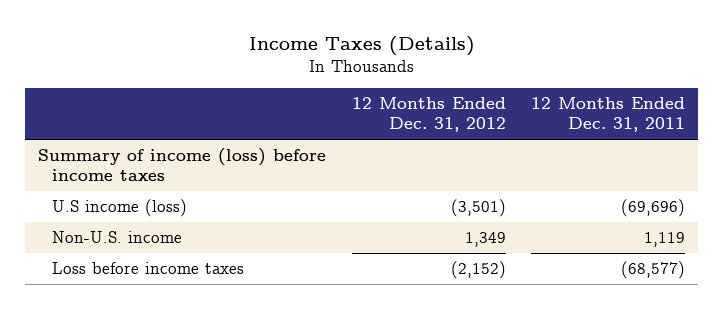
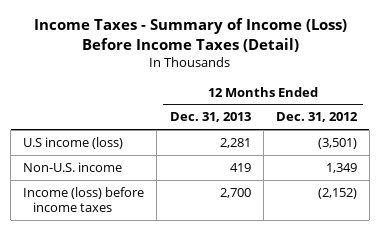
- Income Taxes (Details)
+ Income Taxes - Summary of Income (Loss) Before Income Taxes (Detail)
- | 12 Months Ended Dec. 31, 2012 | 12 Months Ended Dec. 31, 2011
+ | 12 Months Ended Dec. 31, 2013 | 12 Months Ended Dec. 31, 2012
- Summary of income (loss) before income taxes
- Loss before income taxes | (2,152) | (68,577)
+ Income (loss) before income taxes | 2,700 | (2,152)

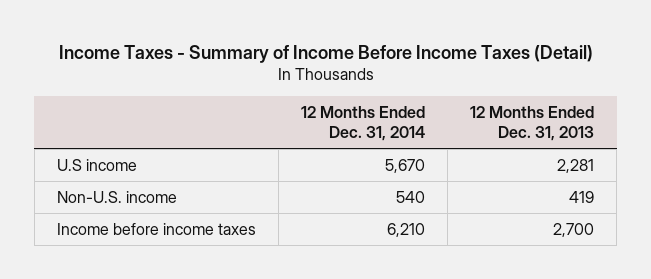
- Income Taxes - Summary of Income (Loss) Before Income Taxes (Detail)
+ Income Taxes - Summary of Income Before Income Taxes (Detail)
- | 12 Months Ended Dec. 31, 2013 | 12 Months Ended Dec. 31, 2012
+ | 12 Months Ended Dec. 31, 2014 | 12 Months Ended Dec. 31, 2013
- U.S income (loss) | 2,281 | (3,501)
+ U.S income | 5,670 | 2,281
- Income (loss) before income taxes | 2,700 | (2,152)
+ Income before income taxes | 6,210 | 2,700

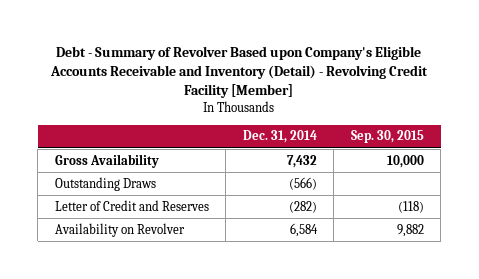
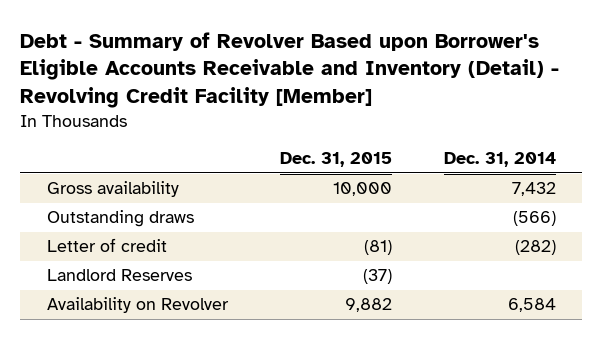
- Debt - Summary of Revolver Based upon Company's Eligible Accounts Receivable and Inventory (Detail) - Revolving Credit Facility [Member]
+ Debt - Summary of Revolver Based upon Borrower's Eligible Accounts Receivable and Inventory (Detail) - Revolving Credit Facility [Member]
- | Dec. 31, 2014 | Sep. 30, 2015
+ | Dec. 31, 2015 | Dec. 31, 2014
- Gross Availability | 7,432 | 10,000
- Outstanding Draws | (566) |
- Letter of Credit and Reserves | (282) | (118)
+ Gross availability | 10,000 | 7,432
+ Outstanding draws | | (566)
+ Letter of credit | (81) | (282)
+ Landlord Reserves | (37) |

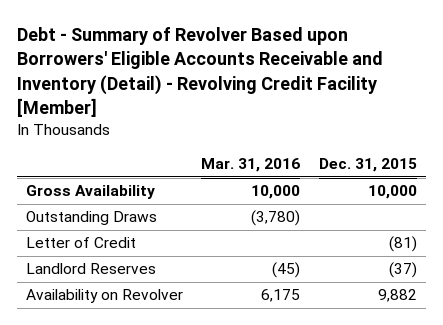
- Debt - Summary of Revolver Based upon Borrower's Eligible Accounts Receivable and Inventory (Detail) - Revolving Credit Facility [Member]
+ Debt - Summary of Revolver Based upon Borrowers' Eligible Accounts Receivable and Inventory (Detail) - Revolving Credit Facility [Member]
- | Dec. 31, 2015 | Dec. 31, 2014
+ | Mar. 31, 2016 | Dec. 31, 2015
- Gross availability | 10,000 | 7,432
- Outstanding draws | | (566)
- Letter of credit | (81) | (282)
+ Gross Availability | 10,000 | 10,000
+ Outstanding Draws | (3,780) |
+ Letter of Credit | | (81)

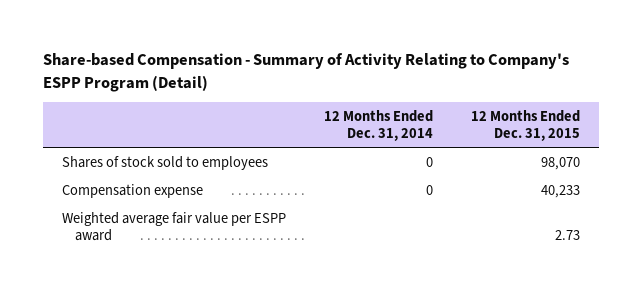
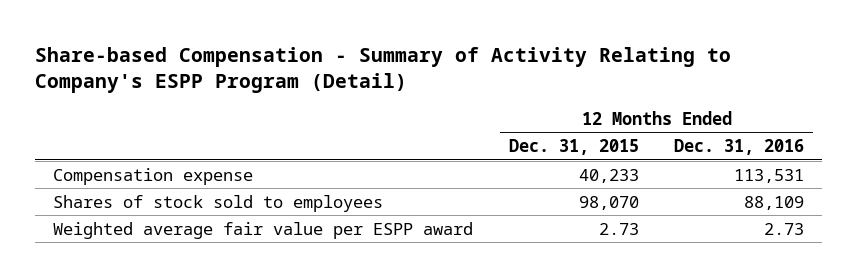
- | 12 Months Ended Dec. 31, 2014 | 12 Months Ended Dec. 31, 2015
+ | 12 Months Ended Dec. 31, 2015 | 12 Months Ended Dec. 31, 2016
moved down: Shares of stock sold to employees | 98,070 | 88,109

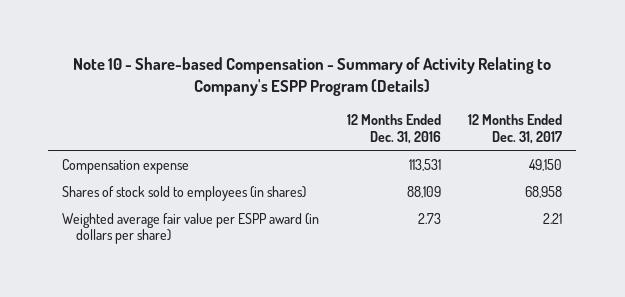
- Share-based Compensation - Summary of Activity Relating to Company's ESPP Program (Detail)
+ Note 10 - Share-based Compensation - Summary of Activity Relating to Company's ESPP Program (Details)
- | 12 Months Ended Dec. 31, 2015 | 12 Months Ended Dec. 31, 2016
+ | 12 Months Ended Dec. 31, 2016 | 12 Months Ended Dec. 31, 2017
- Shares of stock sold to employees | 98,070 | 88,109
- Weighted average fair value per ESPP award | 2.73 | 2.73
+ Shares of stock sold to employees (in shares) | 88,109 | 68,958
+ Weighted average fair value per ESPP award (in dollars per share) | 2.73 | 2.21

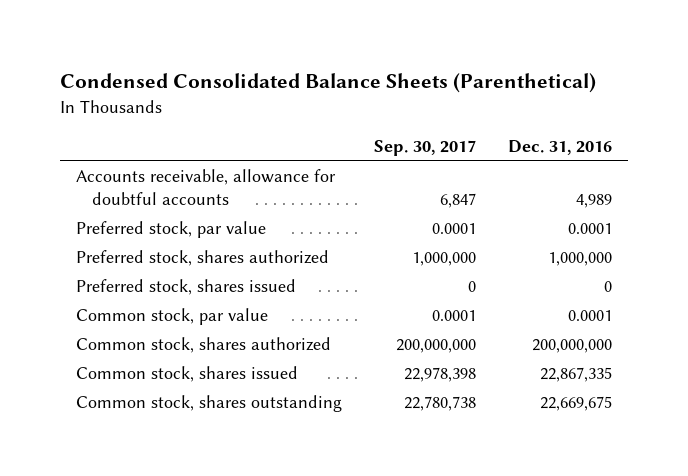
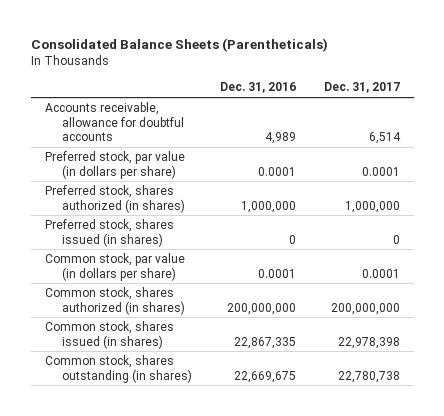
- Condensed Consolidated Balance Sheets (Parenthetical)
+ Consolidated Balance Sheets (Parentheticals)
- | Sep. 30, 2017 | Dec. 31, 2016
+ | Dec. 31, 2016 | Dec. 31, 2017
- Preferred stock, par value | 0.0001 | 0.0001
- Preferred stock, shares authorized | 1,000,000 | 1,000,000
- Preferred stock, shares issued | 0 | 0
- Common stock, par value | 0.0001 | 0.0001
- Common stock, shares authorized | 200,000,000 | 200,000,000
- Common stock, shares issued | 22,978,398 | 22,867,335
- Common stock, shares outstanding | 22,780,738 | 22,669,675
+ Preferred stock, par value (in dollars per share) | 0.0001 | 0.0001
+ Preferred stock, shares authorized (in shares) | 1,000,000 | 1,000,000
+ Preferred stock, shares issued (in shares) | 0 | 0
+ Common stock, par value (in dollars per share) | 0.0001 | 0.0001
+ Common stock, shares authorized (in shares) | 200,000,000 | 200,000,000
+ Common stock, shares issued (in shares) | 22,867,335 | 22,978,398
+ Common stock, shares outstanding (in shares) | 22,669,675 | 22,780,738

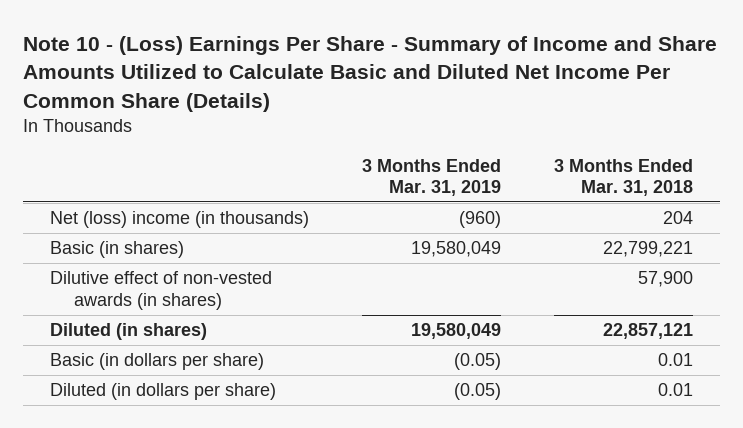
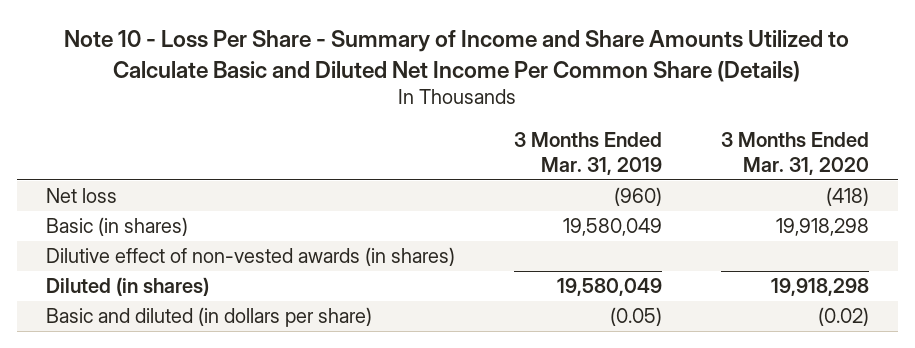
- Note 10 - (Loss) Earnings Per Share - Summary of Income and Share Amounts Utilized to Calculate Basic and Diluted Net Income Per Common Share (Details)
+ Note 10 - Loss Per Share - Summary of Income and Share Amounts Utilized to Calculate Basic and Diluted Net Income Per Common Share (Details)
- | 3 Months Ended Mar. 31, 2019 | 3 Months Ended Mar. 31, 2018
+ | 3 Months Ended Mar. 31, 2019 | 3 Months Ended Mar. 31, 2020
- Net (loss) income (in thousands) | (960) | 204
+ Net loss | (960) | (418)
- Basic (in dollars per share) | (0.05) | 0.01
- Diluted (in dollars per share) | (0.05) | 0.01
+ Basic and diluted (in dollars per share) | (0.05) | (0.02)

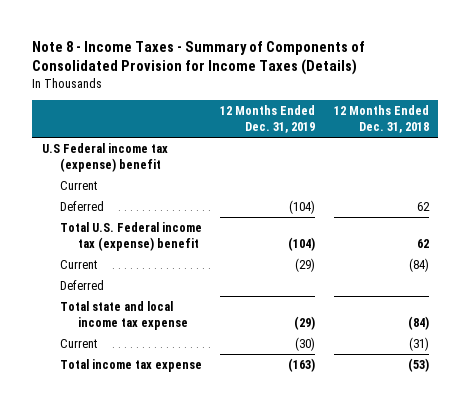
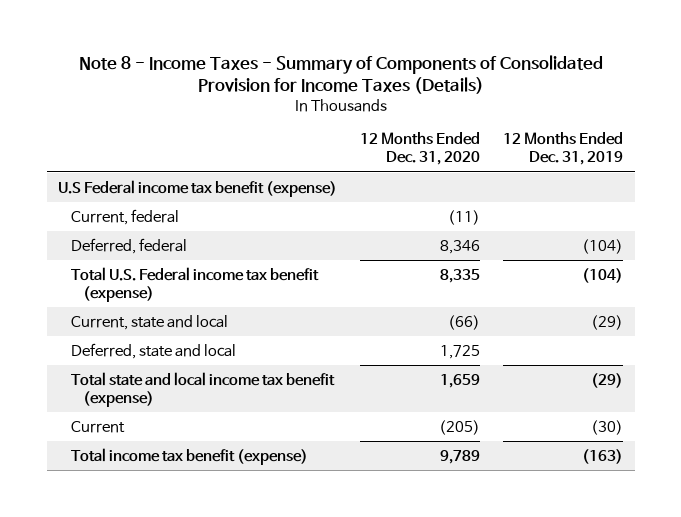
- | 12 Months Ended Dec. 31, 2019 | 12 Months Ended Dec. 31, 2018
+ | 12 Months Ended Dec. 31, 2020 | 12 Months Ended Dec. 31, 2019
- U.S Federal income tax (expense) benefit
- Current
- Deferred | (104) | 62
- Total U.S. Federal income tax (expense) benefit | (104) | 62
- Current | (29) | (84)
- Deferred
- Total state and local income tax expense | (29) | (84)
+ U.S Federal income tax benefit (expense)
+ Current, federal | (11) |
+ Deferred, federal | 8,346 | (104)
+ Total U.S. Federal income tax benefit (expense) | 8,335 | (104)
+ Current, state and local | (66) | (29)
+ Deferred, state and local | 1,725 |
+ Total state and local income tax benefit (expense) | 1,659 | (29)
- Total income tax expense | (163) | (53)
+ Total income tax benefit (expense) | 9,789 | (163)

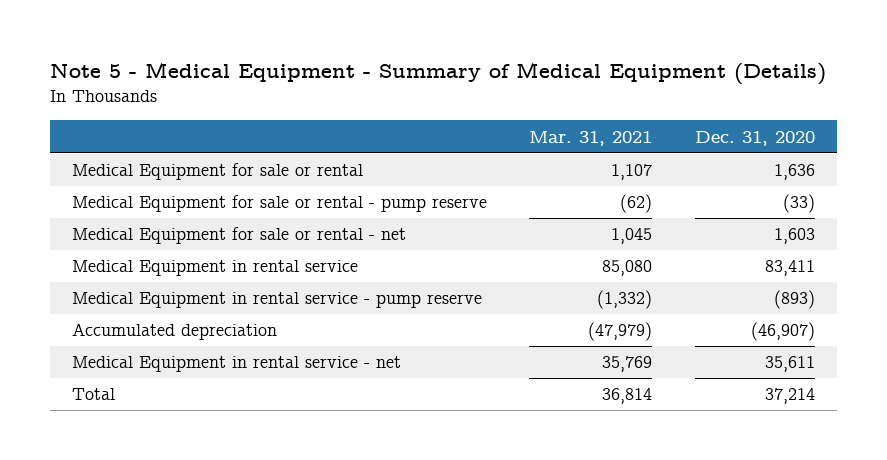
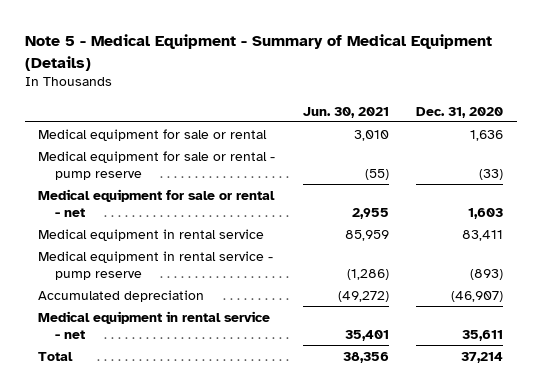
- | Mar. 31, 2021 | Dec. 31, 2020
+ | Jun. 30, 2021 | Dec. 31, 2020
- Medical Equipment for sale or rental | 1,107 | 1,636
- Medical Equipment for sale or rental - pump reserve | (62) | (33)
- Medical Equipment for sale or rental - net | 1,045 | 1,603
- Medical Equipment in rental service | 85,080 | 83,411
- Medical Equipment in rental service - pump reserve | (1,332) | (893)
+ Medical equipment for sale or rental | 3,010 | 1,636
+ Medical equipment for sale or rental - pump reserve | (55) | (33)
+ Medical equipment for sale or rental - net | 2,955 | 1,603
+ Medical equipment in rental service | 85,959 | 83,411
+ Medical equipment in rental service - pump reserve | (1,286) | (893)
- Medical Equipment in rental service - net | 35,769 | 35,611
+ Medical equipment in rental service - net | 35,401 | 35,611

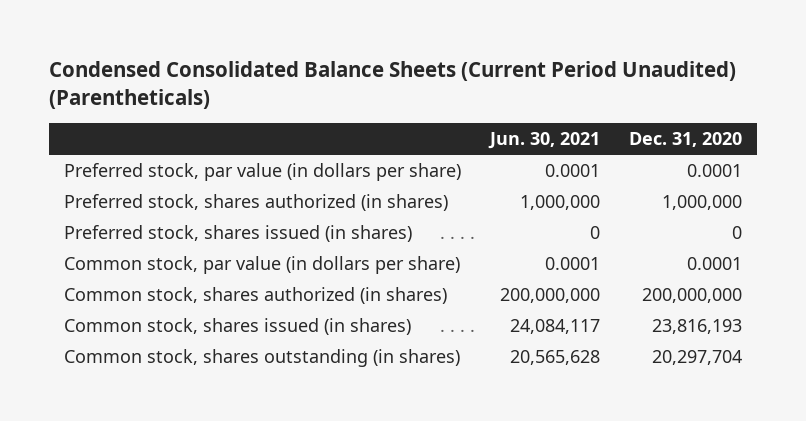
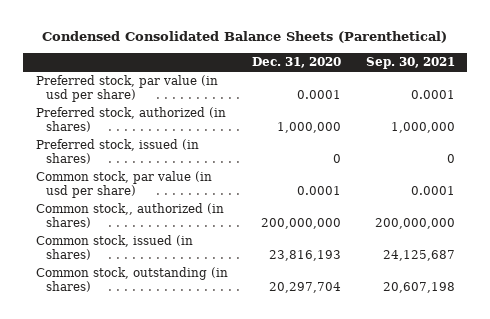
- Condensed Consolidated Balance Sheets (Current Period Unaudited) (Parentheticals)
+ Condensed Consolidated Balance Sheets (Parenthetical)
- | Jun. 30, 2021 | Dec. 31, 2020
+ | Dec. 31, 2020 | Sep. 30, 2021
- Preferred stock, par value (in dollars per share) | 0.0001 | 0.0001
- Preferred stock, shares authorized (in shares) | 1,000,000 | 1,000,000
- Preferred stock, shares issued (in shares) | 0 | 0
- Common stock, par value (in dollars per share) | 0.0001 | 0.0001
- Common stock, shares authorized (in shares) | 200,000,000 | 200,000,000
- Common stock, shares issued (in shares) | 24,084,117 | 23,816,193
- Common stock, shares outstanding (in shares) | 20,565,628 | 20,297,704
+ Preferred stock, par value (in usd per share) | 0.0001 | 0.0001
+ Preferred stock, authorized (in shares) | 1,000,000 | 1,000,000
+ Preferred stock, issued (in shares) | 0 | 0
+ Common stock, par value (in usd per share) | 0.0001 | 0.0001
+ Common stock,, authorized (in shares) | 200,000,000 | 200,000,000
+ Common stock, issued (in shares) | 23,816,193 | 24,125,687
+ Common stock, outstanding (in shares) | 20,297,704 | 20,607,198

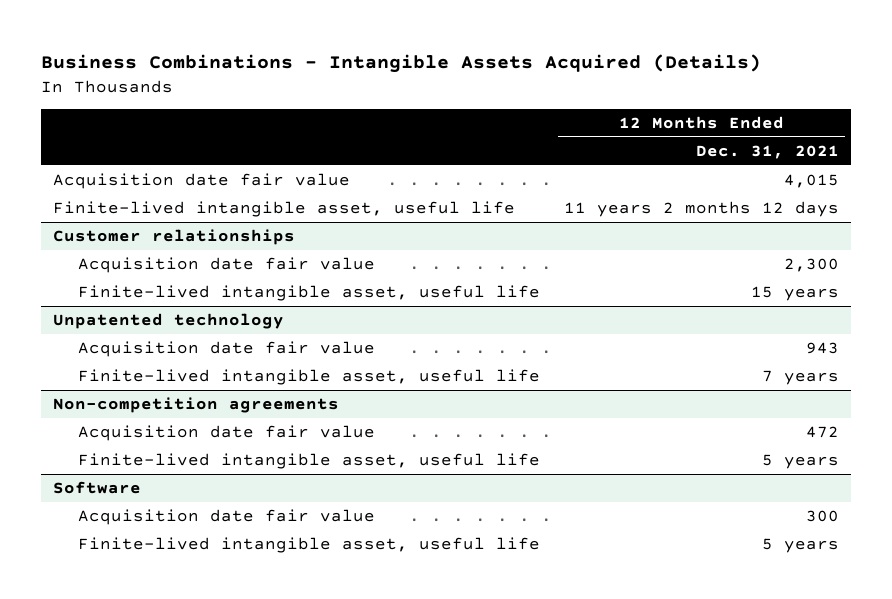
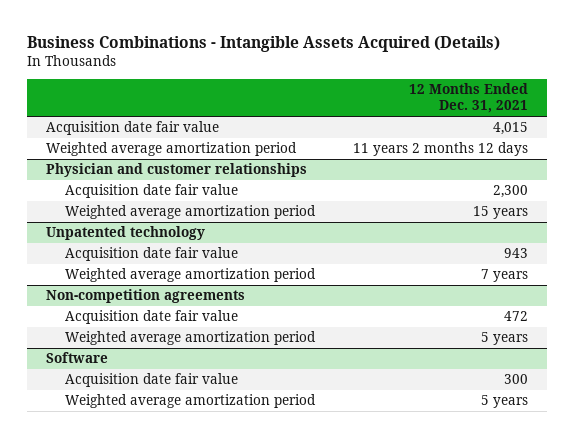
- Finite-lived intangible asset, useful life | 11 years 2 months 12 days
- Customer relationships
+ Weighted average amortization period | 11 years 2 months 12 days
+ Physician and customer relationships
- Finite-lived intangible asset, useful life | 15 years
+ Weighted average amortization period | 15 years
@ Unpatented technology
- Finite-lived intangible asset, useful life | 7 years
+ Weighted average amortization period | 7 years
@ Non-competition agreements
- Finite-lived intangible asset, useful life | 5 years
+ Weighted average amortization period | 5 years
@ Software
- Finite-lived intangible asset, useful life | 5 years
+ Weighted average amortization period | 5 years

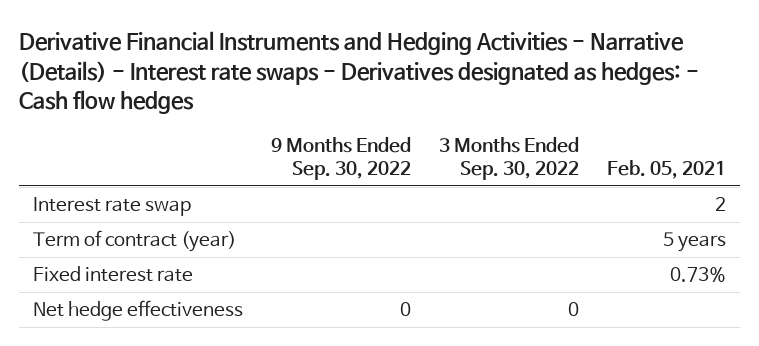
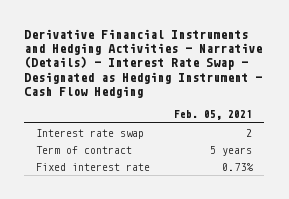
- Derivative Financial Instruments and Hedging Activities - Narrative (Details) - Interest rate swaps - Derivatives designated as hedges: - Cash flow hedges
+ Derivative Financial Instruments and Hedging Activities - Narrative (Details) - Interest Rate Swap - Designated as Hedging Instrument - Cash Flow Hedging
- | 9 Months Ended Sep. 30, 2022 | 3 Months Ended Sep. 30, 2022 | Feb. 05, 2021
+ | Feb. 05, 2021
- Term of contract (year) | | | 5 years
+ Term of contract | 5 years
- Net hedge effectiveness | 0 | 0 |

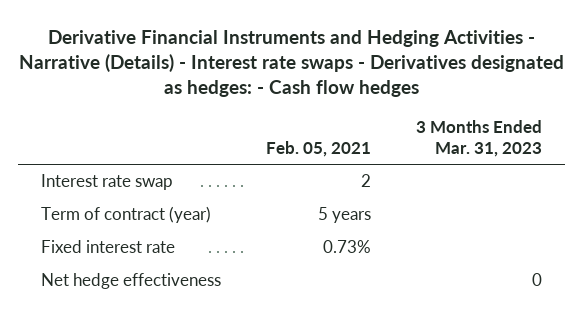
- Derivative Financial Instruments and Hedging Activities - Narrative (Details) - Interest Rate Swap - Designated as Hedging Instrument - Cash Flow Hedging
+ Derivative Financial Instruments and Hedging Activities - Narrative (Details) - Interest rate swaps - Derivatives designated as hedges: - Cash flow hedges
- | Feb. 05, 2021
+ | Feb. 05, 2021 | 3 Months Ended Mar. 31, 2023
- Term of contract | 5 years
+ Term of contract (year) | 5 years |
+ Net hedge effectiveness | | 0

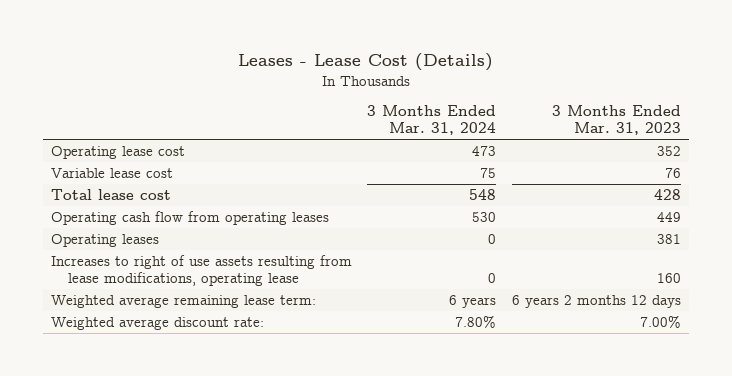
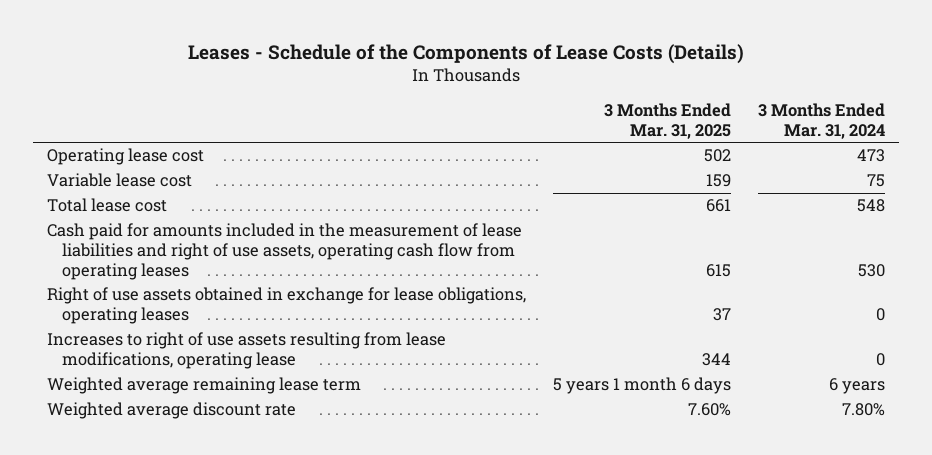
- Leases - Lease Cost (Details)
+ Leases - Schedule of the Components of Lease Costs (Details)
- | 3 Months Ended Mar. 31, 2024 | 3 Months Ended Mar. 31, 2023
+ | 3 Months Ended Mar. 31, 2025 | 3 Months Ended Mar. 31, 2024
- Operating cash flow from operating leases | 530 | 449
- Operating leases | 0 | 381
+ Cash paid for amounts included in the measurement of lease liabilities and right of use assets, operating cash flow from operating leases | 615 | 530
+ Right of use assets obtained in exchange for lease obligations, operating leases | 37 | 0
- Weighted average remaining lease term: | 6 years | 6 years 2 months 12 days
- Weighted average discount rate: | 7.80% | 7.00%
+ Weighted average remaining lease term | 5 years 1 month 6 days | 6 years
+ Weighted average discount rate | 7.60% | 7.80%

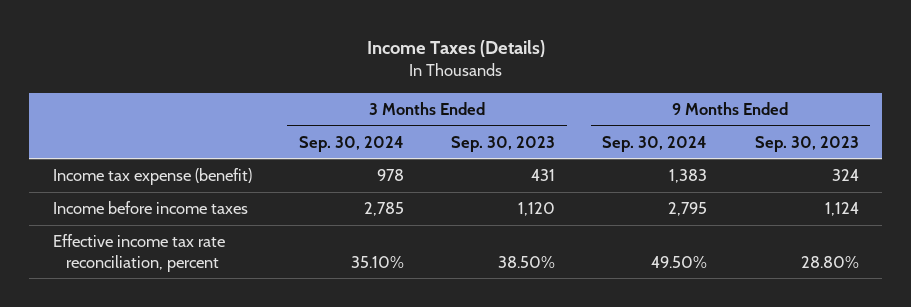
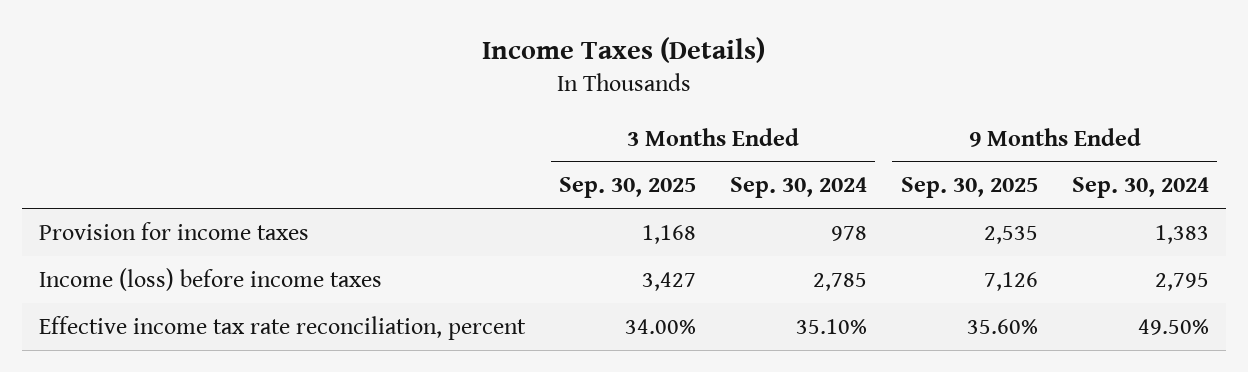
- | 3 Months Ended Sep. 30, 2024 | 3 Months Ended Sep. 30, 2023 | 9 Months Ended Sep. 30, 2024 | 9 Months Ended Sep. 30, 2023
+ | 3 Months Ended Sep. 30, 2025 | 3 Months Ended Sep. 30, 2024 | 9 Months Ended Sep. 30, 2025 | 9 Months Ended Sep. 30, 2024
- Income tax expense (benefit) | 978 | 431 | 1,383 | 324
- Income before income taxes | 2,785 | 1,120 | 2,795 | 1,124
+ Provision for income taxes | 1,168 | 978 | 2,535 | 1,383
+ Income (loss) before income taxes | 3,427 | 2,785 | 7,126 | 2,795

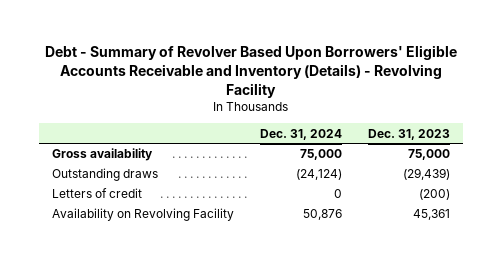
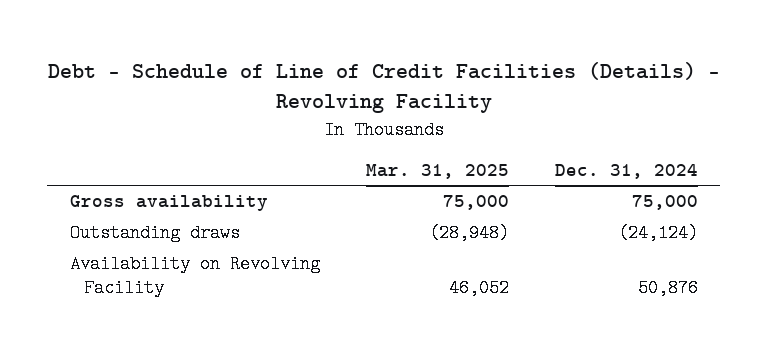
- Debt - Summary of Revolver Based Upon Borrowers' Eligible Accounts Receivable and Inventory (Details) - Revolving Facility
+ Debt - Schedule of Line of Credit Facilities (Details) - Revolving Facility
- | Dec. 31, 2024 | Dec. 31, 2023
+ | Mar. 31, 2025 | Dec. 31, 2024
- Letters of credit | 0 | (200)

